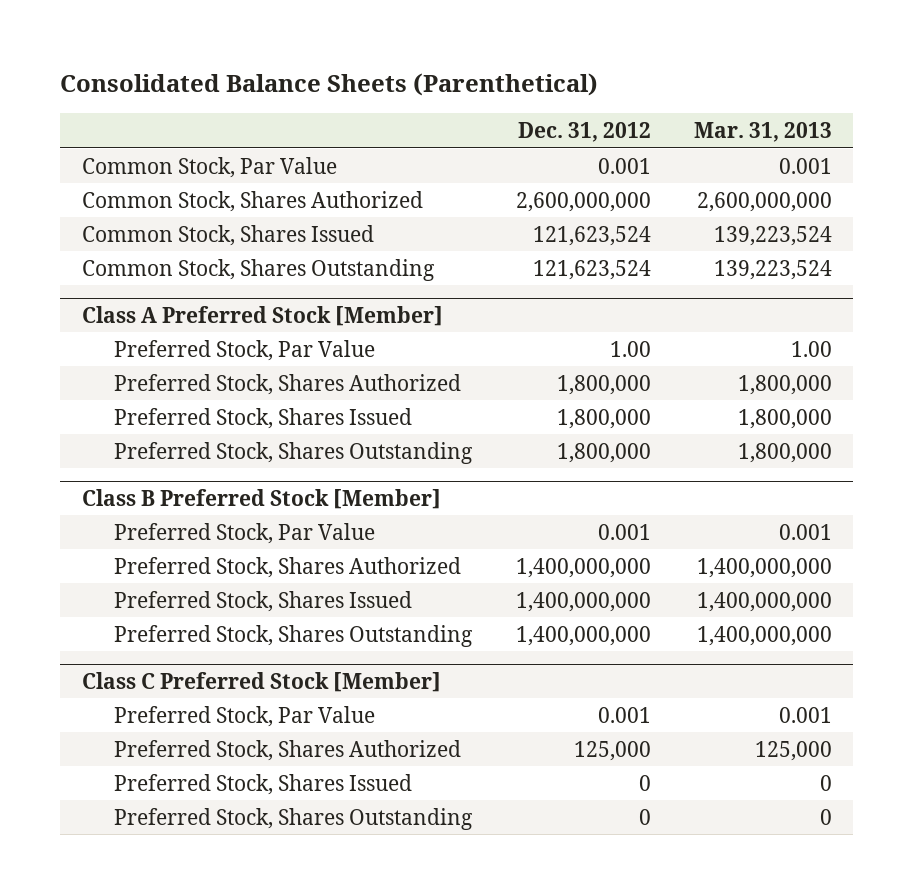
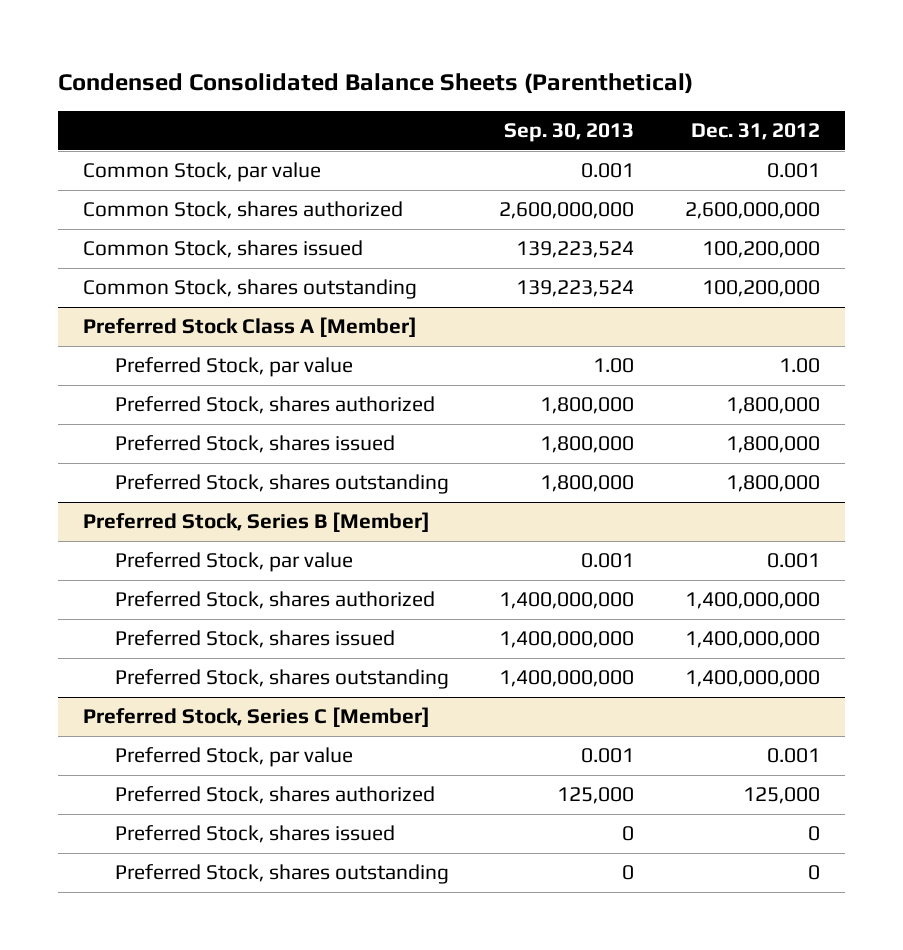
- Consolidated Balance Sheets (Parenthetical)
+ Condensed Consolidated Balance Sheets (Parenthetical)
- | Dec. 31, 2012 | Mar. 31, 2013
+ | Sep. 30, 2013 | Dec. 31, 2012
- Common Stock, Par Value | 0.001 | 0.001
- Common Stock, Shares Authorized | 2,600,000,000 | 2,600,000,000
- Common Stock, Shares Issued | 121,623,524 | 139,223,524
- Common Stock, Shares Outstanding | 121,623,524 | 139,223,524
- Class A Preferred Stock [Member]
- Preferred Stock, Par Value | 1.00 | 1.00
- Preferred Stock, Shares Authorized | 1,800,000 | 1,800,000
- Preferred Stock, Shares Issued | 1,800,000 | 1,800,000
- Preferred Stock, Shares Outstanding | 1,800,000 | 1,800,000
- Class B Preferred Stock [Member]
- Preferred Stock, Par Value | 0.001 | 0.001
- Preferred Stock, Shares Authorized | 1,400,000,000 | 1,400,000,000
- Preferred Stock, Shares Issued | 1,400,000,000 | 1,400,000,000
- Preferred Stock, Shares Outstanding | 1,400,000,000 | 1,400,000,000
- Class C Preferred Stock [Member]
- Preferred Stock, Par Value | 0.001 | 0.001
- Preferred Stock, Shares Authorized | 125,000 | 125,000
- Preferred Stock, Shares Issued | 0 | 0
- Preferred Stock, Shares Outstanding | 0 | 0
+ Common Stock, par value | 0.001 | 0.001
+ Common Stock, shares authorized | 2,600,000,000 | 2,600,000,000
+ Common Stock, shares issued | 139,223,524 | 100,200,000
+ Common Stock, shares outstanding | 139,223,524 | 100,200,000
+ Preferred Stock Class A [Member]
+ Preferred Stock, par value | 1.00 | 1.00
+ Preferred Stock, shares authorized | 1,800,000 | 1,800,000
+ Preferred Stock, shares issued | 1,800,000 | 1,800,000
+ Preferred Stock, shares outstanding | 1,800,000 | 1,800,000
+ Preferred Stock, Series B [Member]
+ Preferred Stock, par value | 0.001 | 0.001
+ Preferred Stock, shares authorized | 1,400,000,000 | 1,400,000,000
+ Preferred Stock, shares issued | 1,400,000,000 | 1,400,000,000
+ Preferred Stock, shares outstanding | 1,400,000,000 | 1,400,000,000
+ Preferred Stock, Series C [Member]
+ Preferred Stock, par value | 0.001 | 0.001
+ Preferred Stock, shares authorized | 125,000 | 125,000
+ Preferred Stock, shares issued | 0 | 0
+ Preferred Stock, shares outstanding | 0 | 0

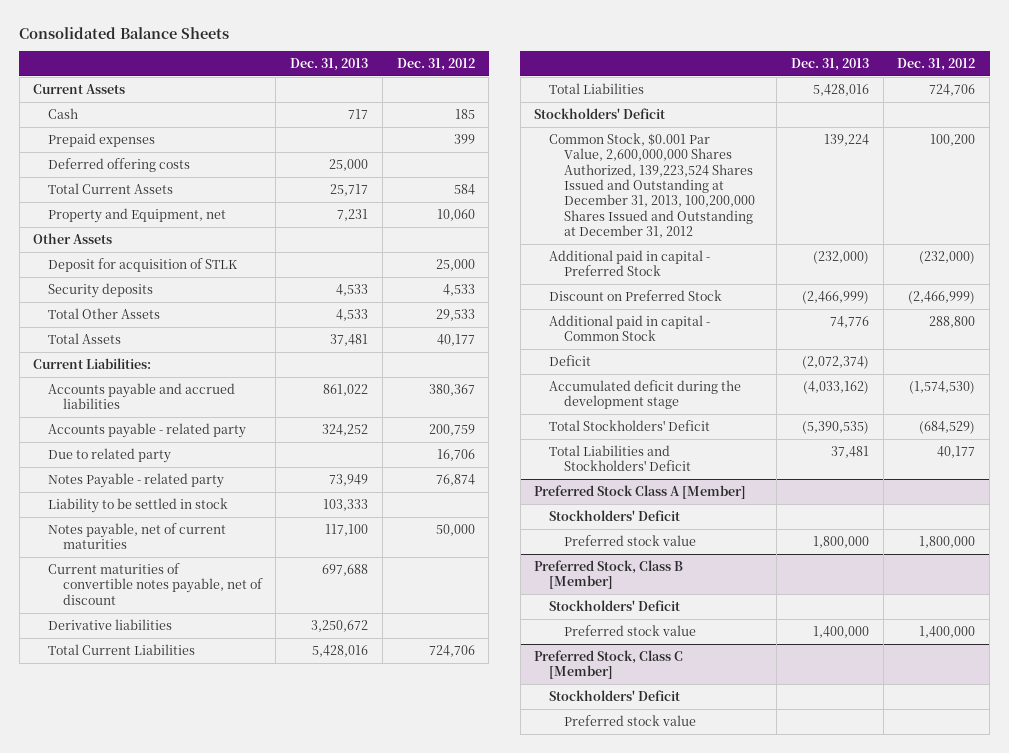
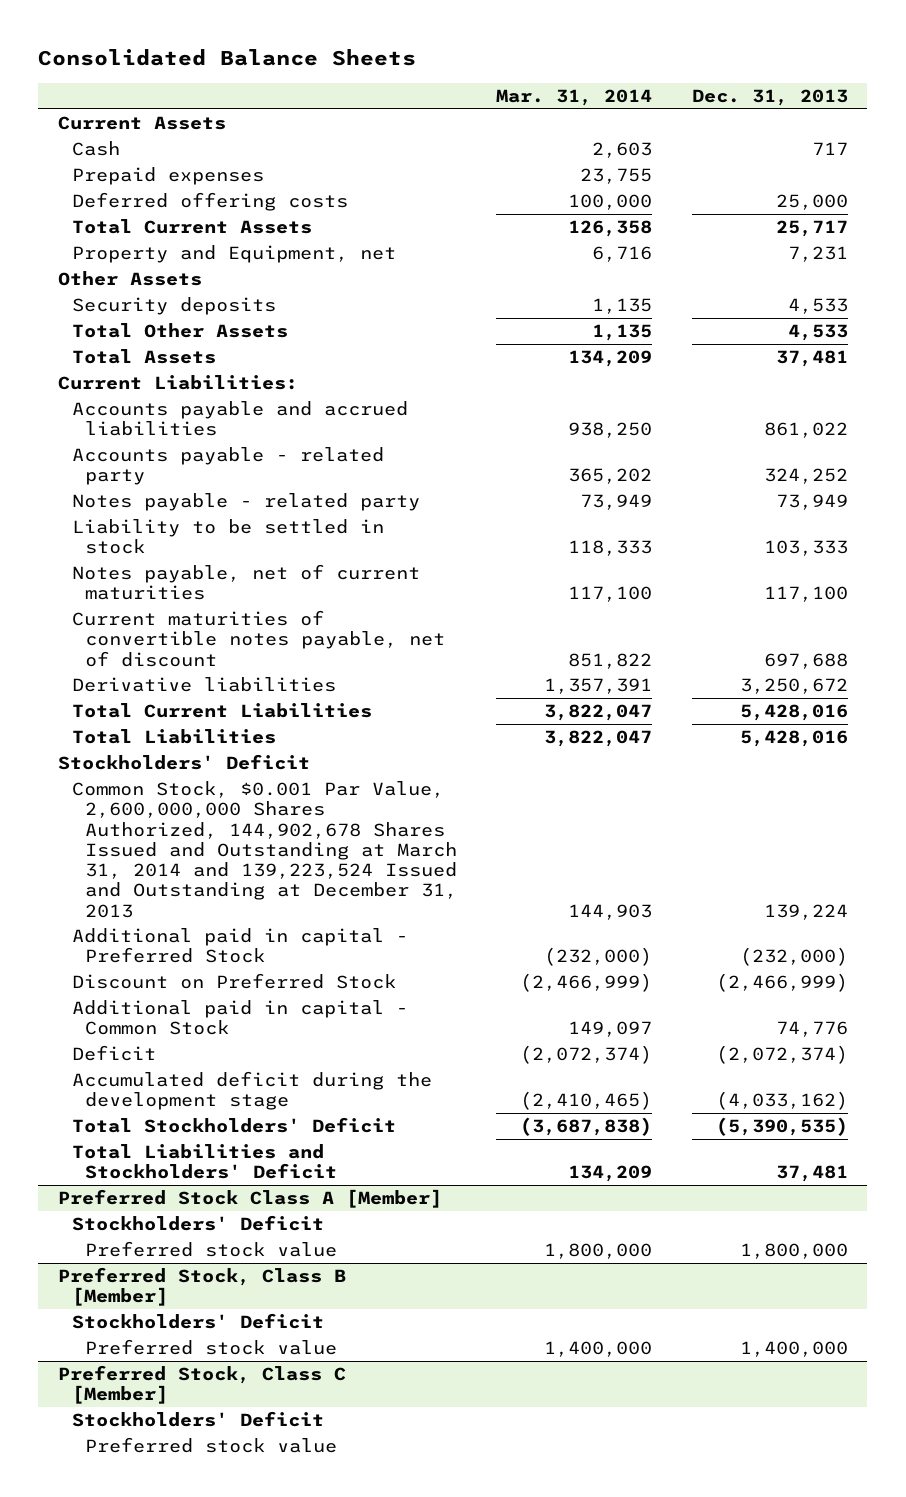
- | Dec. 31, 2013 | Dec. 31, 2012
+ | Mar. 31, 2014 | Dec. 31, 2013
- Deposit for acquisition of STLK | | 25,000
- Due to related party | | 16,706
- Notes Payable - related party | 73,949 | 76,874
+ Notes payable - related party | 73,949 | 73,949
- Common Stock, $0.001 Par Value, 2,600,000,000 Shares Authorized, 139,223,524 Shares Issued and Outstanding at December 31, 2013, 100,200,000 Shares Issued and Outstanding at December 31, 2012 | 139,224 | 100,200
+ Common Stock, $0.001 Par Value, 2,600,000,000 Shares Authorized, 144,902,678 Shares Issued and Outstanding at March 31, 2014 and 139,223,524 Issued and Outstanding at December 31, 2013 | 144,903 | 139,224

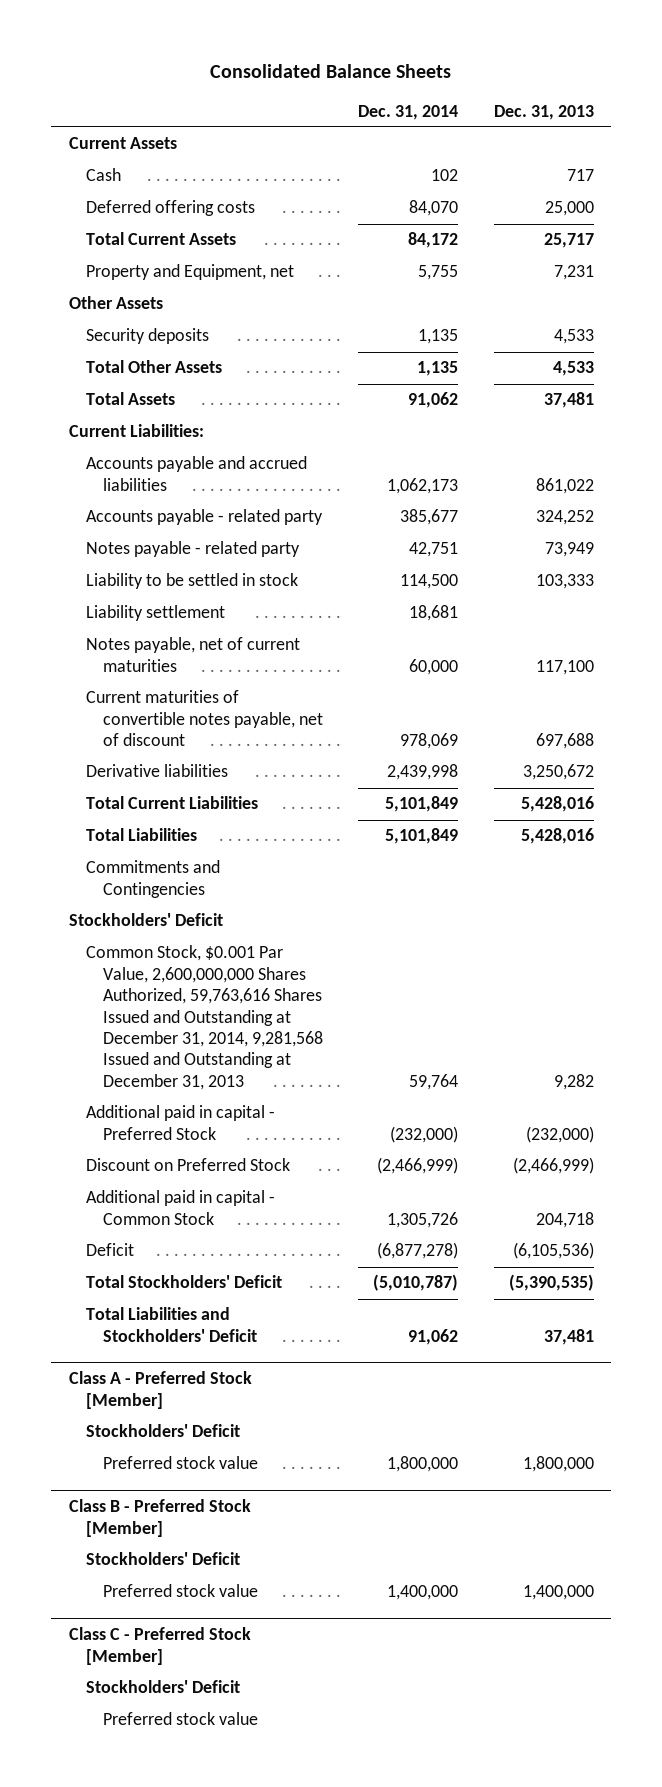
- | Mar. 31, 2014 | Dec. 31, 2013
+ | Dec. 31, 2014 | Dec. 31, 2013
- Prepaid expenses | 23,755 |
+ Liability settlement | 18,681 |
+ Commitments and Contingencies
- Common Stock, $0.001 Par Value, 2,600,000,000 Shares Authorized, 144,902,678 Shares Issued and Outstanding at March 31, 2014 and 139,223,524 Issued and Outstanding at December 31, 2013 | 144,903 | 139,224
+ Common Stock, $0.001 Par Value, 2,600,000,000 Shares Authorized, 59,763,616 Shares Issued and Outstanding at December 31, 2014, 9,281,568 Issued and Outstanding at December 31, 2013 | 59,764 | 9,282
- Additional paid in capital - Common Stock | 149,097 | 74,776
- Deficit | (2,072,374) | (2,072,374)
- Accumulated deficit during the development stage | (2,410,465) | (4,033,162)
+ Additional paid in capital - Common Stock | 1,305,726 | 204,718
+ Deficit | (6,877,278) | (6,105,536)
- Preferred Stock Class A [Member]
+ Class A - Preferred Stock [Member]
- Preferred Stock, Class B [Member]
+ Class B - Preferred Stock [Member]
- Preferred Stock, Class C [Member]
+ Class C - Preferred Stock [Member]

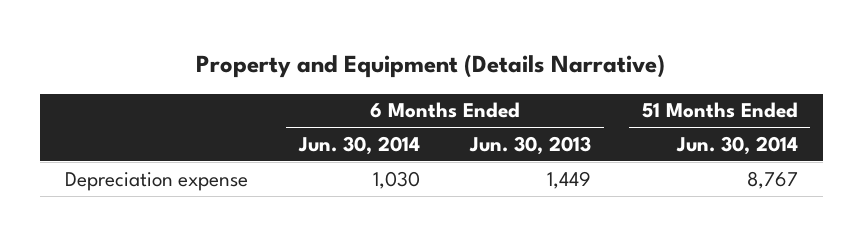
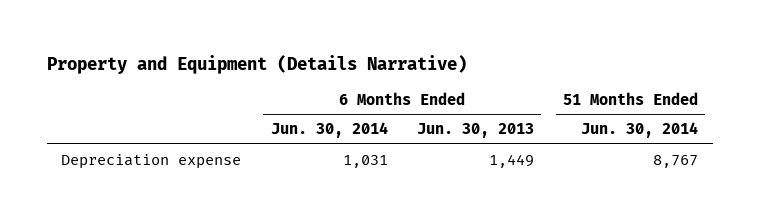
- Depreciation expense | 1,030 | 1,449 | 8,767
+ Depreciation expense | 1,031 | 1,449 | 8,767

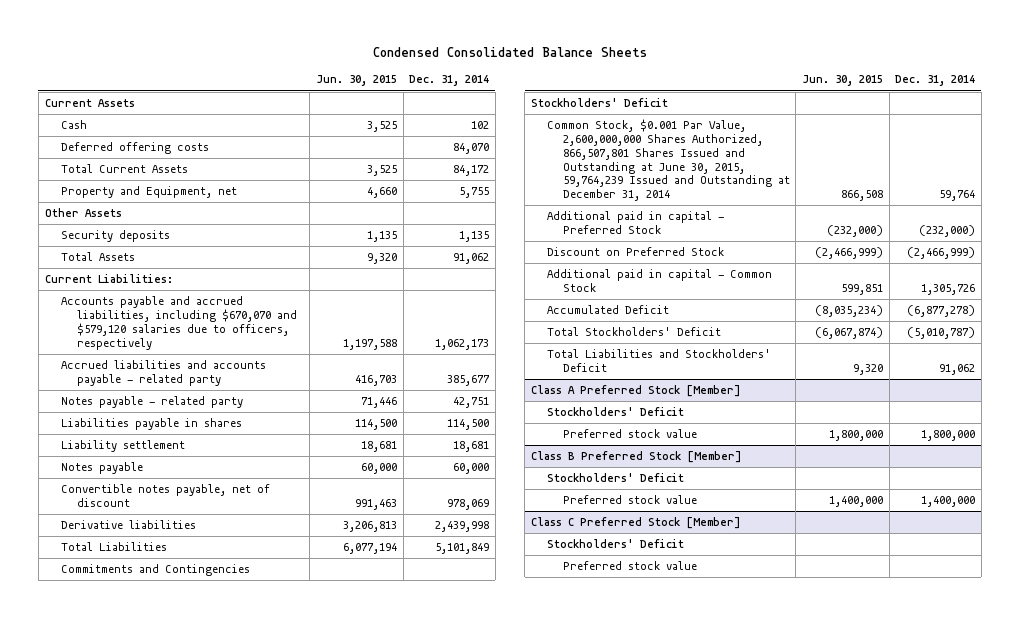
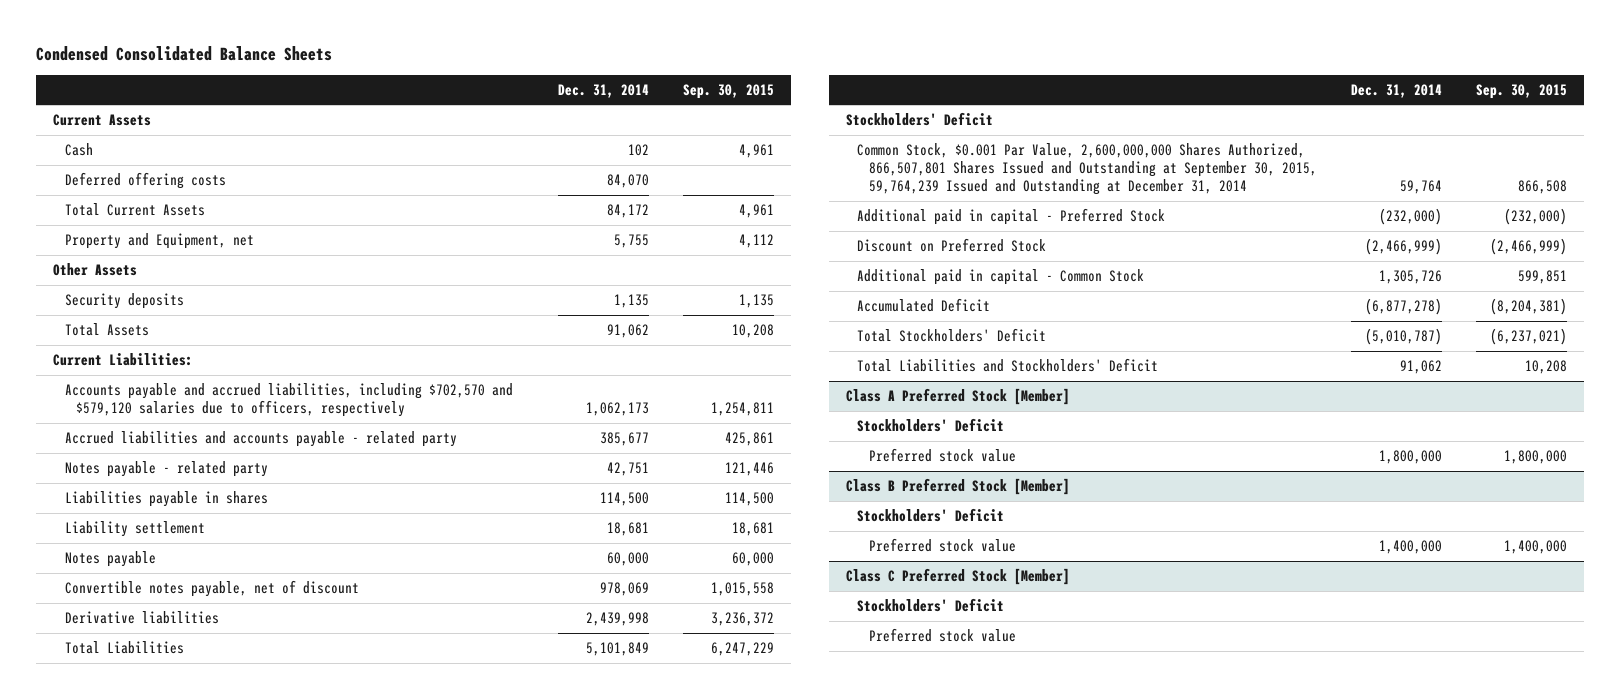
- | Jun. 30, 2015 | Dec. 31, 2014
+ | Dec. 31, 2014 | Sep. 30, 2015
- Accounts payable and accrued liabilities, including $670,070 and $579,120 salaries due to officers, respectively | 1,197,588 | 1,062,173
+ Accounts payable and accrued liabilities, including $702,570 and $579,120 salaries due to officers, respectively | 1,062,173 | 1,254,811
- Commitments and Contingencies
- Common Stock, $0.001 Par Value, 2,600,000,000 Shares Authorized, 866,507,801 Shares Issued and Outstanding at June 30, 2015, 59,764,239 Issued and Outstanding at December 31, 2014 | 866,508 | 59,764
+ Common Stock, $0.001 Par Value, 2,600,000,000 Shares Authorized, 866,507,801 Shares Issued and Outstanding at September 30, 2015, 59,764,239 Issued and Outstanding at December 31, 2014 | 59,764 | 866,508

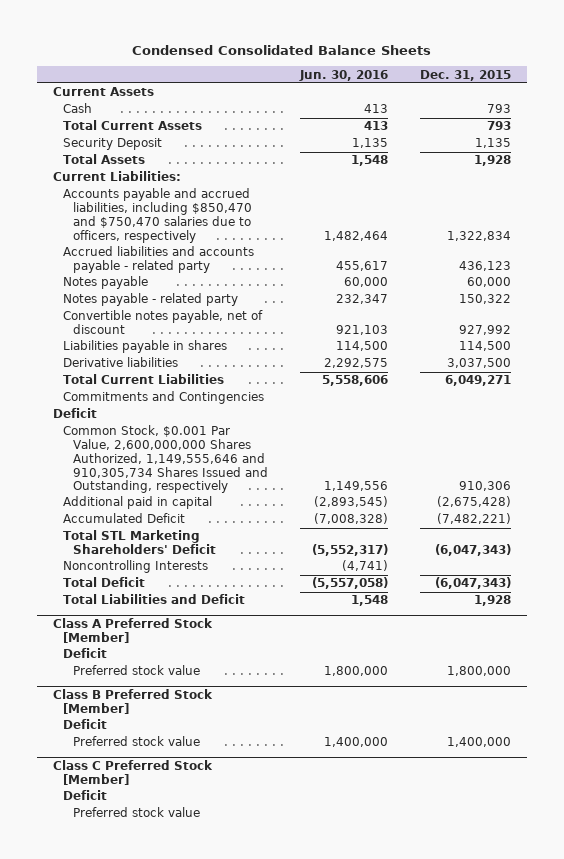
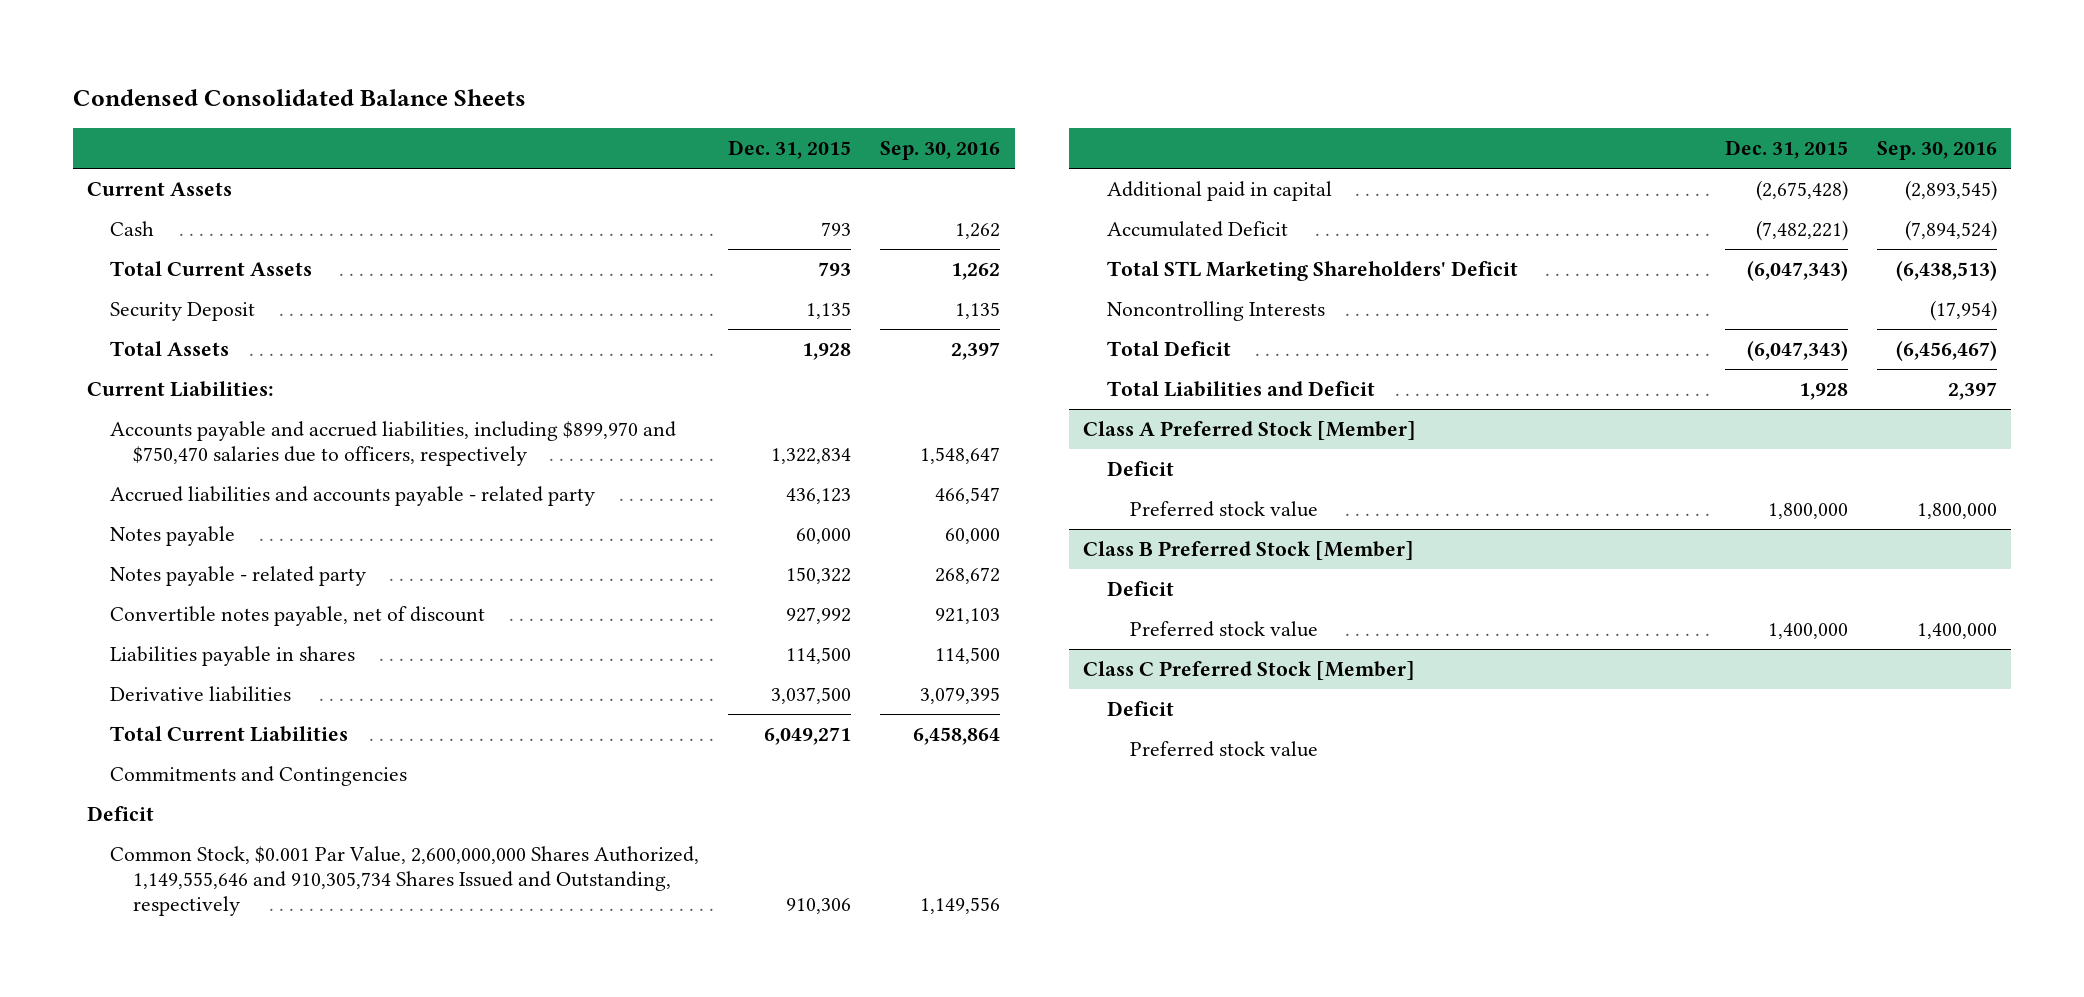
- | Jun. 30, 2016 | Dec. 31, 2015
+ | Dec. 31, 2015 | Sep. 30, 2016
- Accounts payable and accrued liabilities, including $850,470 and $750,470 salaries due to officers, respectively | 1,482,464 | 1,322,834
+ Accounts payable and accrued liabilities, including $899,970 and $750,470 salaries due to officers, respectively | 1,322,834 | 1,548,647

